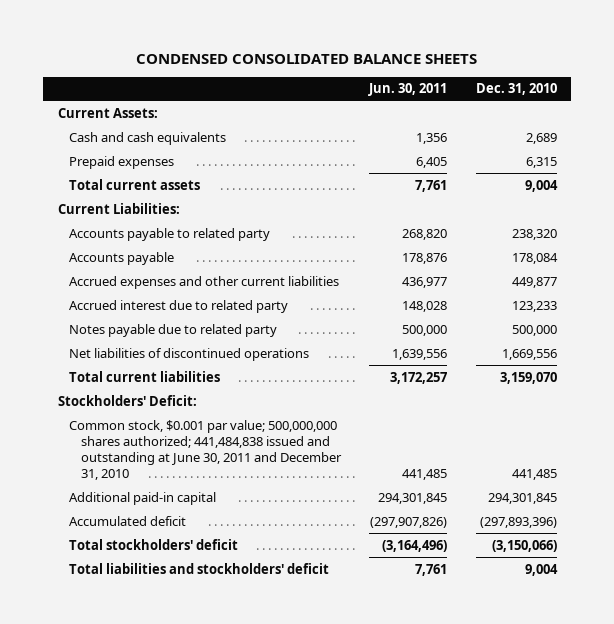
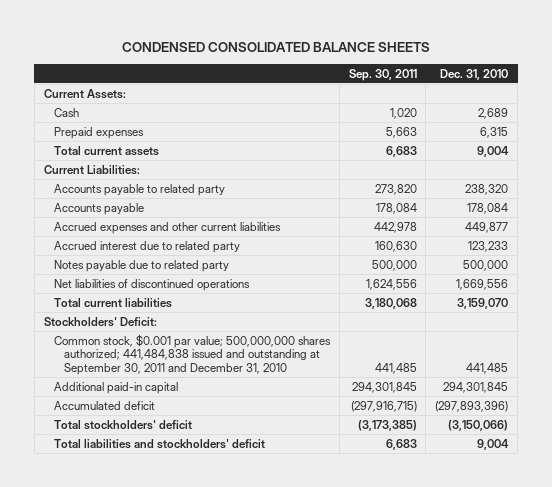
- | Jun. 30, 2011 | Dec. 31, 2010
+ | Sep. 30, 2011 | Dec. 31, 2010
- Cash and cash equivalents | 1,356 | 2,689
+ Cash | 1,020 | 2,689
- Common stock, $0.001 par value; 500,000,000 shares authorized; 441,484,838 issued and outstanding at June 30, 2011 and December 31, 2010 | 441,485 | 441,485
+ Common stock, $0.001 par value; 500,000,000 shares authorized; 441,484,838 issued and outstanding at September 30, 2011 and December 31, 2010 | 441,485 | 441,485

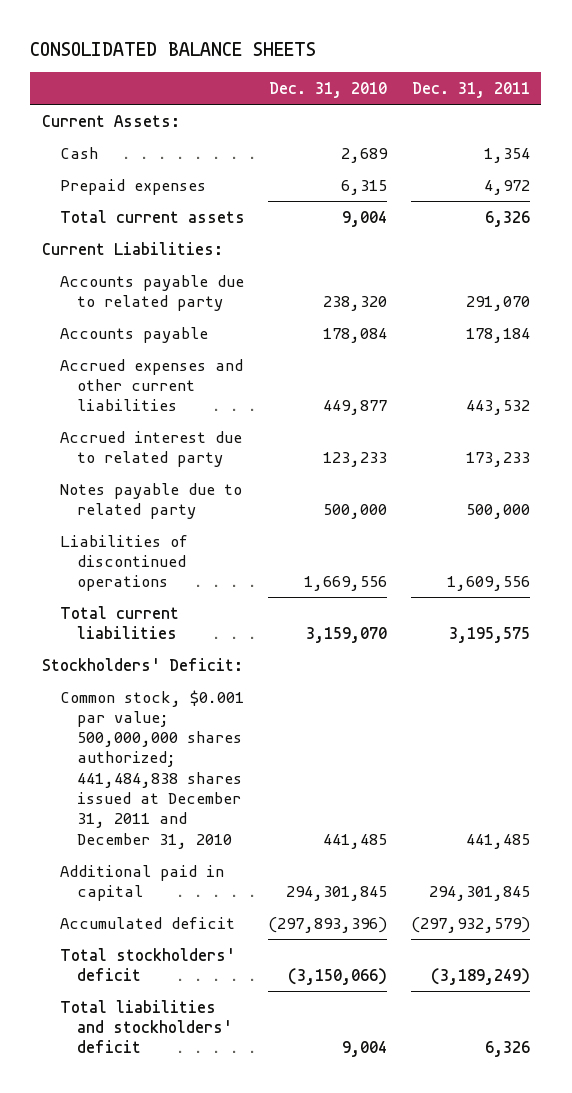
- CONDENSED CONSOLIDATED BALANCE SHEETS
+ CONSOLIDATED BALANCE SHEETS
- | Sep. 30, 2011 | Dec. 31, 2010
+ | Dec. 31, 2010 | Dec. 31, 2011
- Accounts payable to related party | 273,820 | 238,320
+ Accounts payable due to related party | 238,320 | 291,070
- Net liabilities of discontinued operations | 1,624,556 | 1,669,556
+ Liabilities of discontinued operations | 1,669,556 | 1,609,556
- Common stock, $0.001 par value; 500,000,000 shares authorized; 441,484,838 issued and outstanding at September 30, 2011 and December 31, 2010 | 441,485 | 441,485
- Additional paid-in capital | 294,301,845 | 294,301,845
+ Common stock, $0.001 par value; 500,000,000 shares authorized; 441,484,838 shares issued at December 31, 2011 and December 31, 2010 | 441,485 | 441,485
+ Additional paid in capital | 294,301,845 | 294,301,845

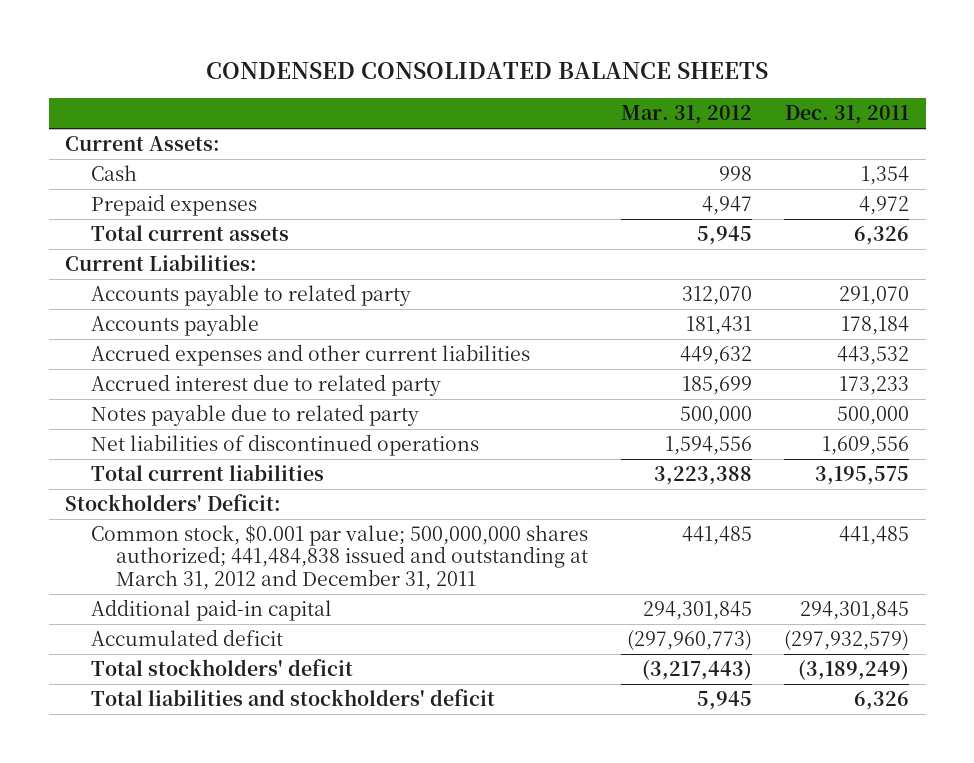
- CONSOLIDATED BALANCE SHEETS
+ CONDENSED CONSOLIDATED BALANCE SHEETS
- | Dec. 31, 2010 | Dec. 31, 2011
+ | Mar. 31, 2012 | Dec. 31, 2011
- Accounts payable due to related party | 238,320 | 291,070
+ Accounts payable to related party | 312,070 | 291,070
- Liabilities of discontinued operations | 1,669,556 | 1,609,556
+ Net liabilities of discontinued operations | 1,594,556 | 1,609,556
- Common stock, $0.001 par value; 500,000,000 shares authorized; 441,484,838 shares issued at December 31, 2011 and December 31, 2010 | 441,485 | 441,485
- Additional paid in capital | 294,301,845 | 294,301,845
+ Common stock, $0.001 par value; 500,000,000 shares authorized; 441,484,838 issued and outstanding at March 31, 2012 and December 31, 2011 | 441,485 | 441,485
+ Additional paid-in capital | 294,301,845 | 294,301,845

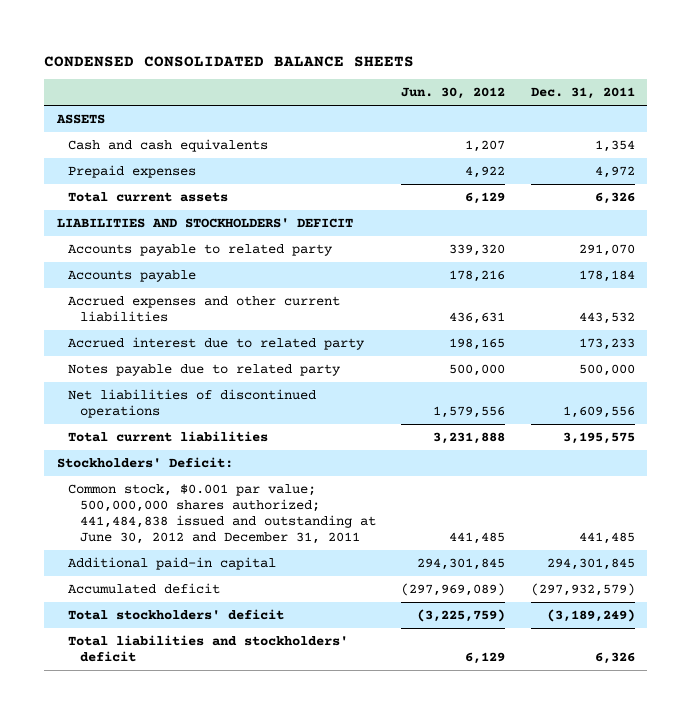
- | Mar. 31, 2012 | Dec. 31, 2011
+ | Jun. 30, 2012 | Dec. 31, 2011
- Current Assets:
- Cash | 998 | 1,354
+ ASSETS
+ Cash and cash equivalents | 1,207 | 1,354
- Current Liabilities:
+ LIABILITIES AND STOCKHOLDERS' DEFICIT
- Common stock, $0.001 par value; 500,000,000 shares authorized; 441,484,838 issued and outstanding at March 31, 2012 and December 31, 2011 | 441,485 | 441,485
+ Common stock, $0.001 par value; 500,000,000 shares authorized; 441,484,838 issued and outstanding at June 30, 2012 and December 31, 2011 | 441,485 | 441,485

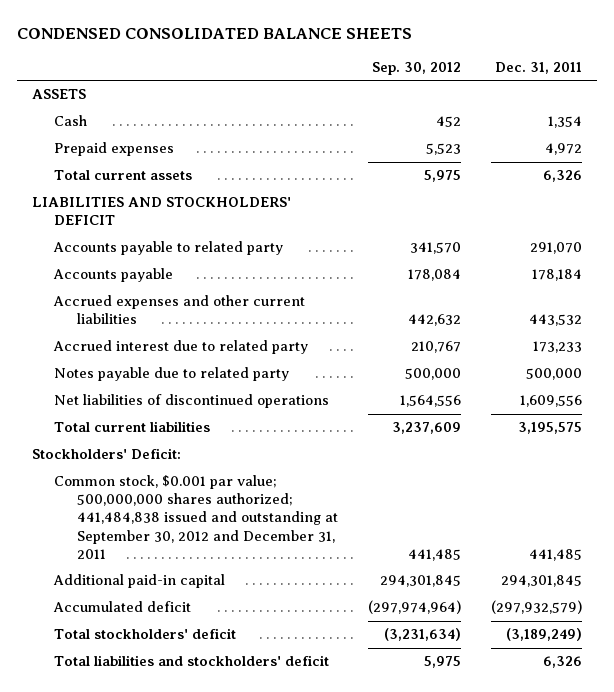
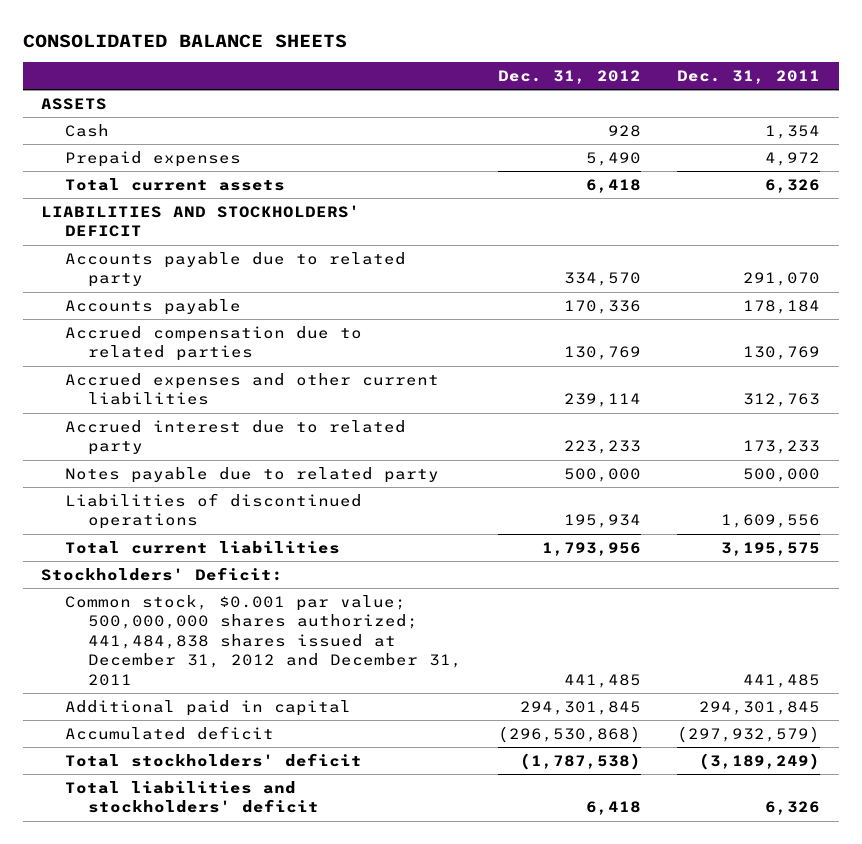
- CONDENSED CONSOLIDATED BALANCE SHEETS
+ CONSOLIDATED BALANCE SHEETS
- | Sep. 30, 2012 | Dec. 31, 2011
+ | Dec. 31, 2012 | Dec. 31, 2011
- Accounts payable to related party | 341,570 | 291,070
+ Accounts payable due to related party | 334,570 | 291,070
- Accrued expenses and other current liabilities | 442,632 | 443,532
+ Accrued compensation due to related parties | 130,769 | 130,769
+ Accrued expenses and other current liabilities | 239,114 | 312,763
- Net liabilities of discontinued operations | 1,564,556 | 1,609,556
+ Liabilities of discontinued operations | 195,934 | 1,609,556
- Common stock, $0.001 par value; 500,000,000 shares authorized; 441,484,838 issued and outstanding at September 30, 2012 and December 31, 2011 | 441,485 | 441,485
- Additional paid-in capital | 294,301,845 | 294,301,845
+ Common stock, $0.001 par value; 500,000,000 shares authorized; 441,484,838 shares issued at December 31, 2012 and December 31, 2011 | 441,485 | 441,485
+ Additional paid in capital | 294,301,845 | 294,301,845

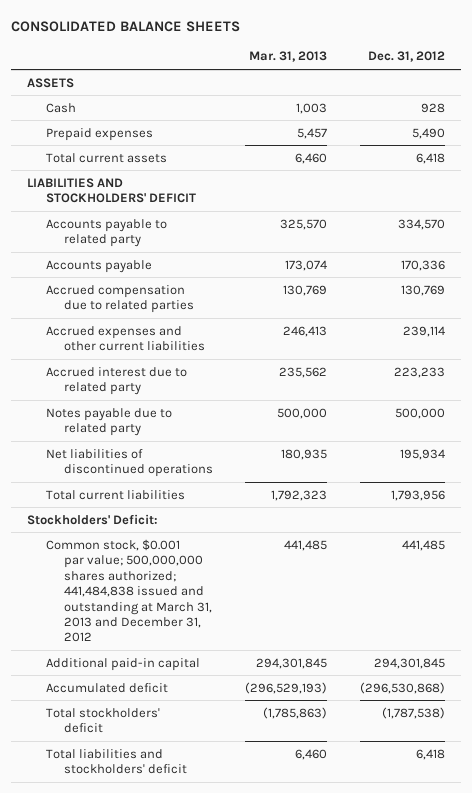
- | Dec. 31, 2012 | Dec. 31, 2011
+ | Mar. 31, 2013 | Dec. 31, 2012
- Accounts payable due to related party | 334,570 | 291,070
+ Accounts payable to related party | 325,570 | 334,570
- Liabilities of discontinued operations | 195,934 | 1,609,556
+ Net liabilities of discontinued operations | 180,935 | 195,934
- Common stock, $0.001 par value; 500,000,000 shares authorized; 441,484,838 shares issued at December 31, 2012 and December 31, 2011 | 441,485 | 441,485
- Additional paid in capital | 294,301,845 | 294,301,845
+ Common stock, $0.001 par value; 500,000,000 shares authorized; 441,484,838 issued and outstanding at March 31, 2013 and December 31, 2012 | 441,485 | 441,485
+ Additional paid-in capital | 294,301,845 | 294,301,845

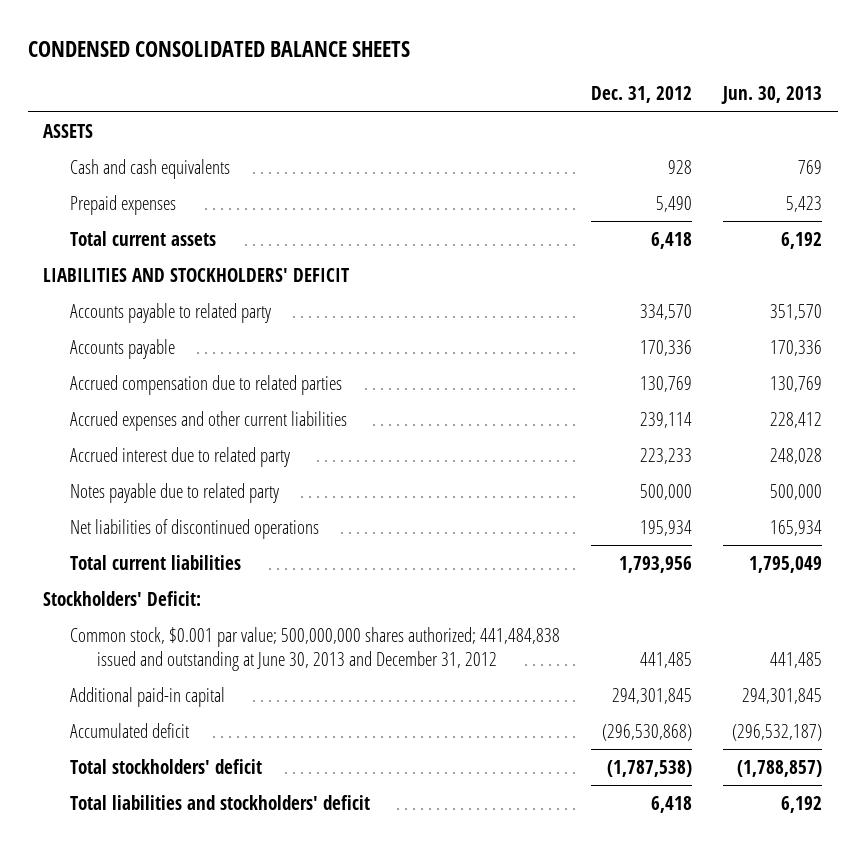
- CONSOLIDATED BALANCE SHEETS
+ CONDENSED CONSOLIDATED BALANCE SHEETS
- | Mar. 31, 2013 | Dec. 31, 2012
+ | Dec. 31, 2012 | Jun. 30, 2013
- Cash | 1,003 | 928
+ Cash and cash equivalents | 928 | 769
- Common stock, $0.001 par value; 500,000,000 shares authorized; 441,484,838 issued and outstanding at March 31, 2013 and December 31, 2012 | 441,485 | 441,485
+ Common stock, $0.001 par value; 500,000,000 shares authorized; 441,484,838 issued and outstanding at June 30, 2013 and December 31, 2012 | 441,485 | 441,485

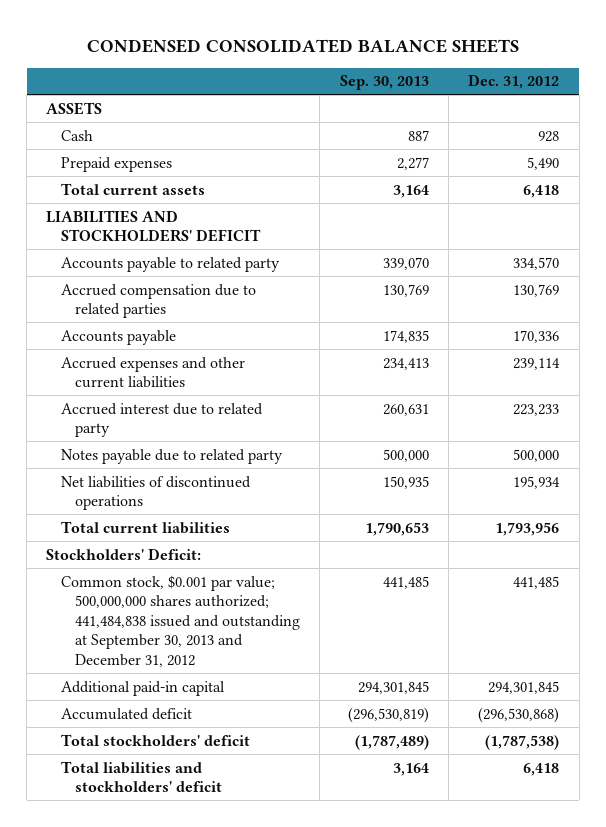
- | Dec. 31, 2012 | Jun. 30, 2013
+ | Sep. 30, 2013 | Dec. 31, 2012
- Cash and cash equivalents | 928 | 769
+ Cash | 887 | 928
moved down: Accounts payable | 174,835 | 170,336
- Common stock, $0.001 par value; 500,000,000 shares authorized; 441,484,838 issued and outstanding at June 30, 2013 and December 31, 2012 | 441,485 | 441,485
+ Common stock, $0.001 par value; 500,000,000 shares authorized; 441,484,838 issued and outstanding at September 30, 2013 and December 31, 2012 | 441,485 | 441,485

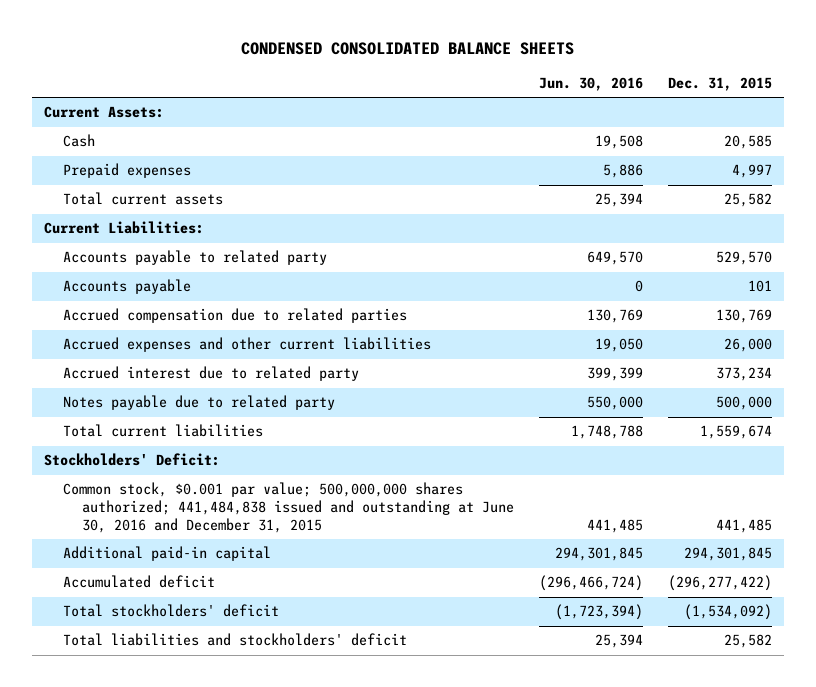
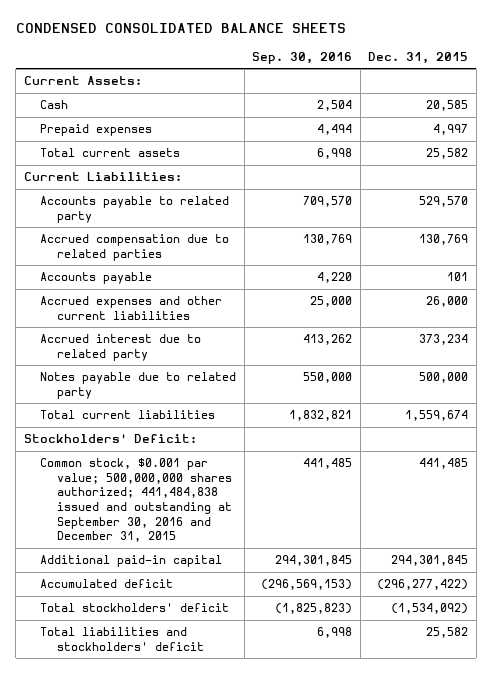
- | Jun. 30, 2016 | Dec. 31, 2015
+ | Sep. 30, 2016 | Dec. 31, 2015
moved down: Accounts payable | 4,220 | 101
- Common stock, $0.001 par value; 500,000,000 shares authorized; 441,484,838 issued and outstanding at June 30, 2016 and December 31, 2015 | 441,485 | 441,485
+ Common stock, $0.001 par value; 500,000,000 shares authorized; 441,484,838 issued and outstanding at September 30, 2016 and December 31, 2015 | 441,485 | 441,485

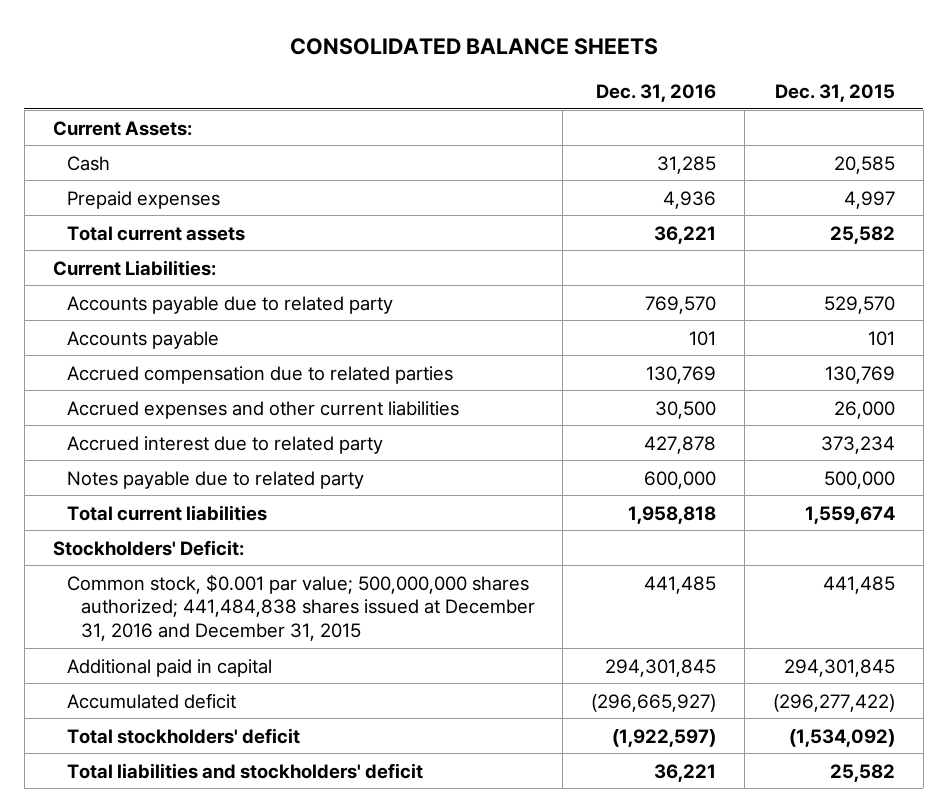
- CONDENSED CONSOLIDATED BALANCE SHEETS
+ CONSOLIDATED BALANCE SHEETS
- | Sep. 30, 2016 | Dec. 31, 2015
+ | Dec. 31, 2016 | Dec. 31, 2015
- Accounts payable to related party | 709,570 | 529,570
+ Accounts payable due to related party | 769,570 | 529,570
moved down: Accrued compensation due to related parties | 130,769 | 130,769
- Common stock, $0.001 par value; 500,000,000 shares authorized; 441,484,838 issued and outstanding at September 30, 2016 and December 31, 2015 | 441,485 | 441,485
- Additional paid-in capital | 294,301,845 | 294,301,845
+ Common stock, $0.001 par value; 500,000,000 shares authorized; 441,484,838 shares issued at December 31, 2016 and December 31, 2015 | 441,485 | 441,485
+ Additional paid in capital | 294,301,845 | 294,301,845

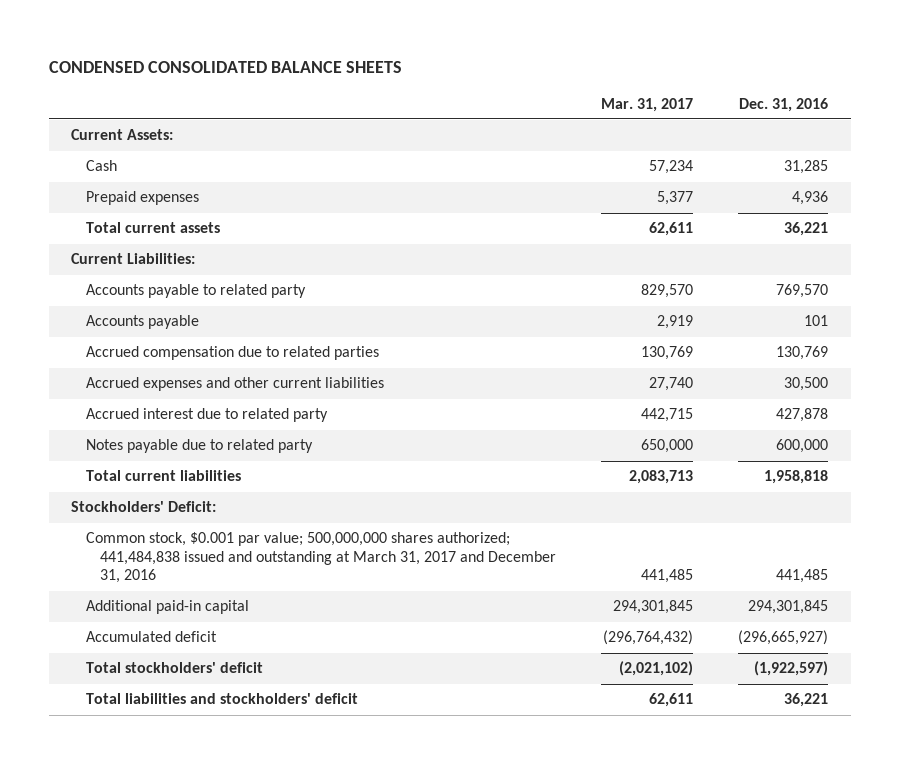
- CONSOLIDATED BALANCE SHEETS
+ CONDENSED CONSOLIDATED BALANCE SHEETS
- | Dec. 31, 2016 | Dec. 31, 2015
+ | Mar. 31, 2017 | Dec. 31, 2016
- Accounts payable due to related party | 769,570 | 529,570
+ Accounts payable to related party | 829,570 | 769,570
- Common stock, $0.001 par value; 500,000,000 shares authorized; 441,484,838 shares issued at December 31, 2016 and December 31, 2015 | 441,485 | 441,485
- Additional paid in capital | 294,301,845 | 294,301,845
+ Common stock, $0.001 par value; 500,000,000 shares authorized; 441,484,838 issued and outstanding at March 31, 2017 and December 31, 2016 | 441,485 | 441,485
+ Additional paid-in capital | 294,301,845 | 294,301,845

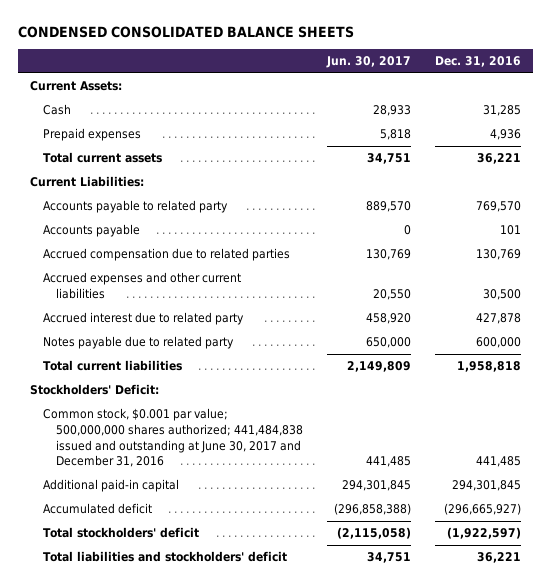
- | Mar. 31, 2017 | Dec. 31, 2016
+ | Jun. 30, 2017 | Dec. 31, 2016
- Common stock, $0.001 par value; 500,000,000 shares authorized; 441,484,838 issued and outstanding at March 31, 2017 and December 31, 2016 | 441,485 | 441,485
+ Common stock, $0.001 par value; 500,000,000 shares authorized; 441,484,838 issued and outstanding at June 30, 2017 and December 31, 2016 | 441,485 | 441,485

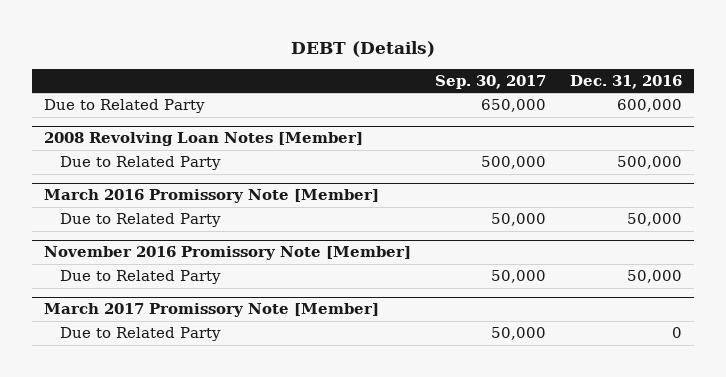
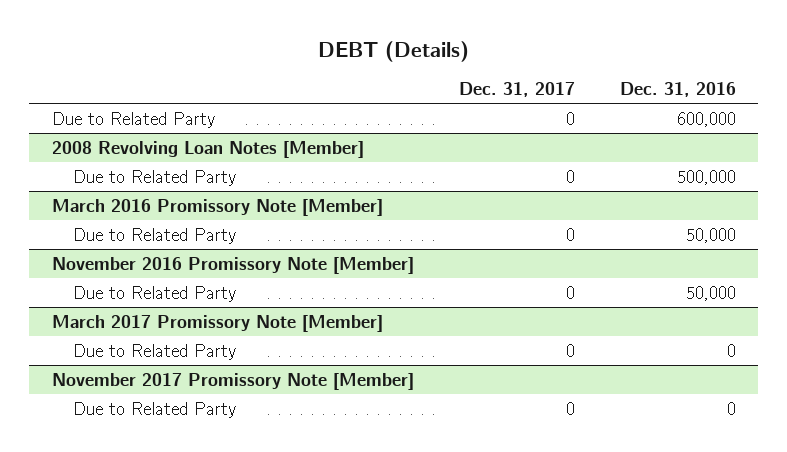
- | Sep. 30, 2017 | Dec. 31, 2016
+ | Dec. 31, 2017 | Dec. 31, 2016
+ November 2017 Promissory Note [Member]
+ Due to Related Party | 0 | 0

